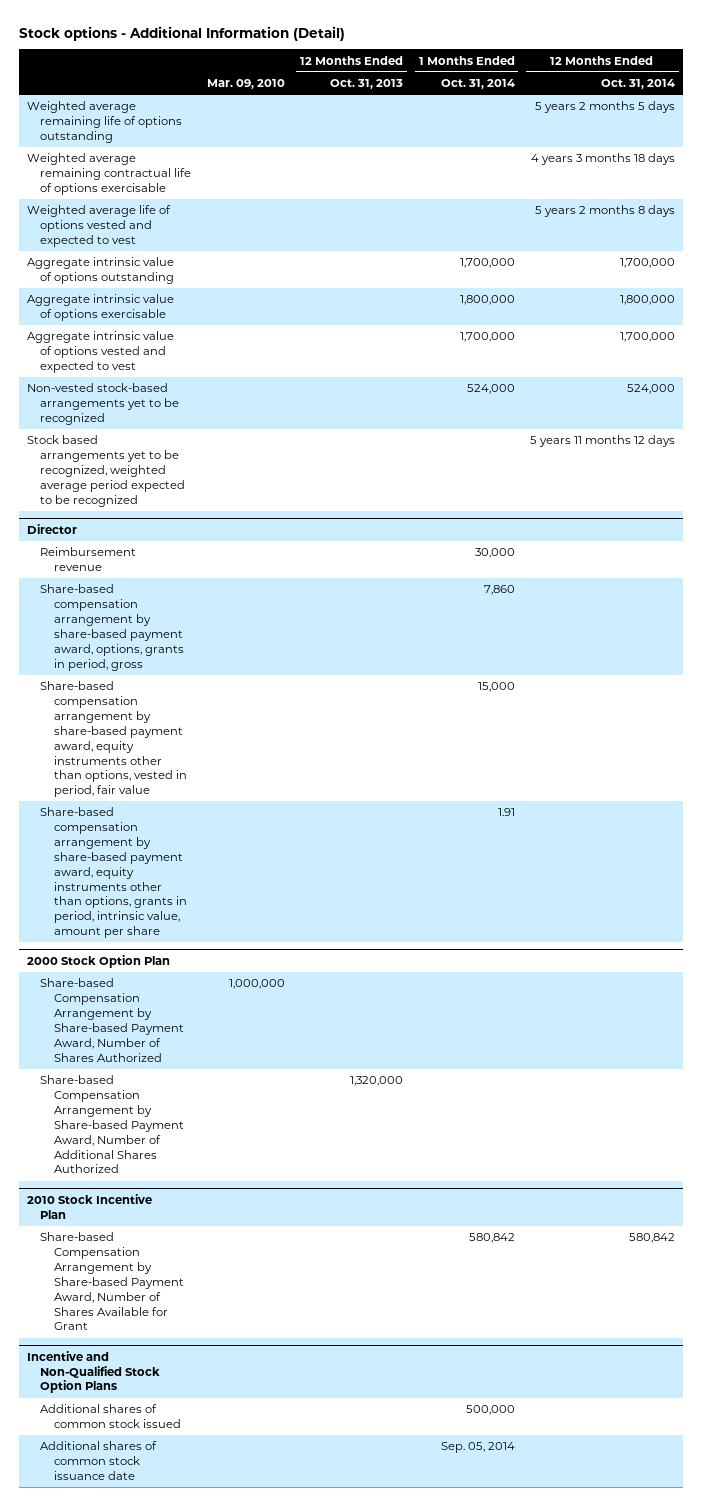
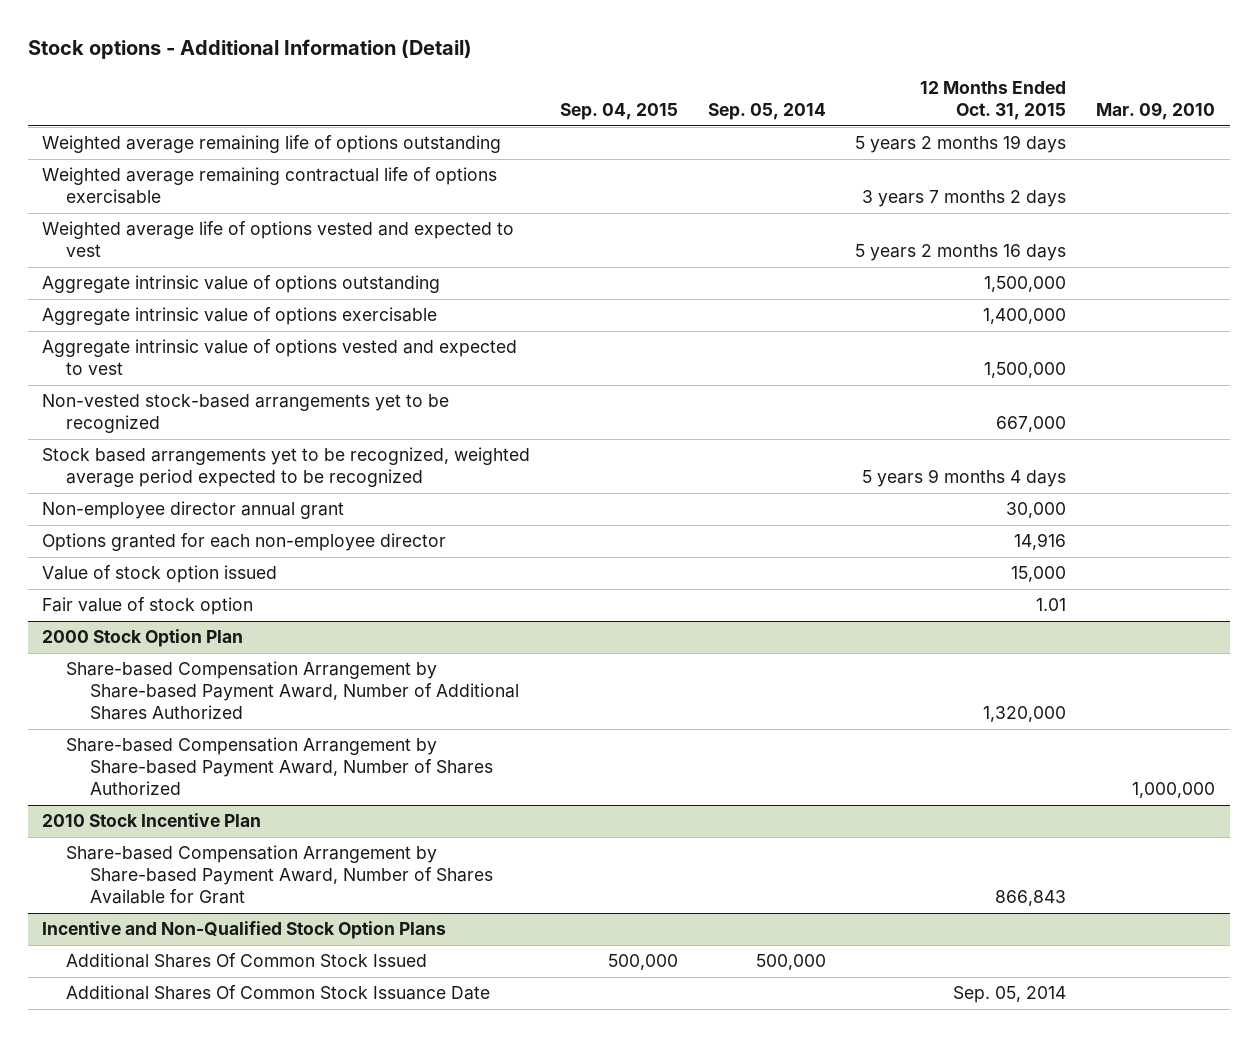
- | Mar. 09, 2010 | 12 Months Ended Oct. 31, 2013 | 1 Months Ended Oct. 31, 2014 | 12 Months Ended Oct. 31, 2014
+ | Sep. 04, 2015 | Sep. 05, 2014 | 12 Months Ended Oct. 31, 2015 | Mar. 09, 2010
- Director
- Reimbursement revenue | | | 30,000 |
- Share-based compensation arrangement by share-based payment award, options, grants in period, gross | | | 7,860 |
- Share-based compensation arrangement by share-based payment award, equity instruments other than options, vested in period, fair value | | | 15,000 |
- Share-based compensation arrangement by share-based payment award, equity instruments other than options, grants in period, intrinsic value, amount per share | | | 1.91 |
+ Non-employee director annual grant | | | 30,000 |
+ Options granted for each non-employee director | | | 14,916 |
+ Value of stock option issued | | | 15,000 |
+ Fair value of stock option | | | 1.01 |
@ 2000 Stock Option Plan
moved down: Share-based Compensation Arrangement by Share-based Payment Award, Number of Shares Authorized | | | | 1,000,000
@ Incentive and Non-Qualified Stock Option Plans
- Additional shares of common stock issued | | | 500,000 |
- Additional shares of common stock issuance date | | | Sep. 05, 2014 |
+ Additional Shares Of Common Stock Issued | 500,000 | 500,000 | |
+ Additional Shares Of Common Stock Issuance Date | | | Sep. 05, 2014 |

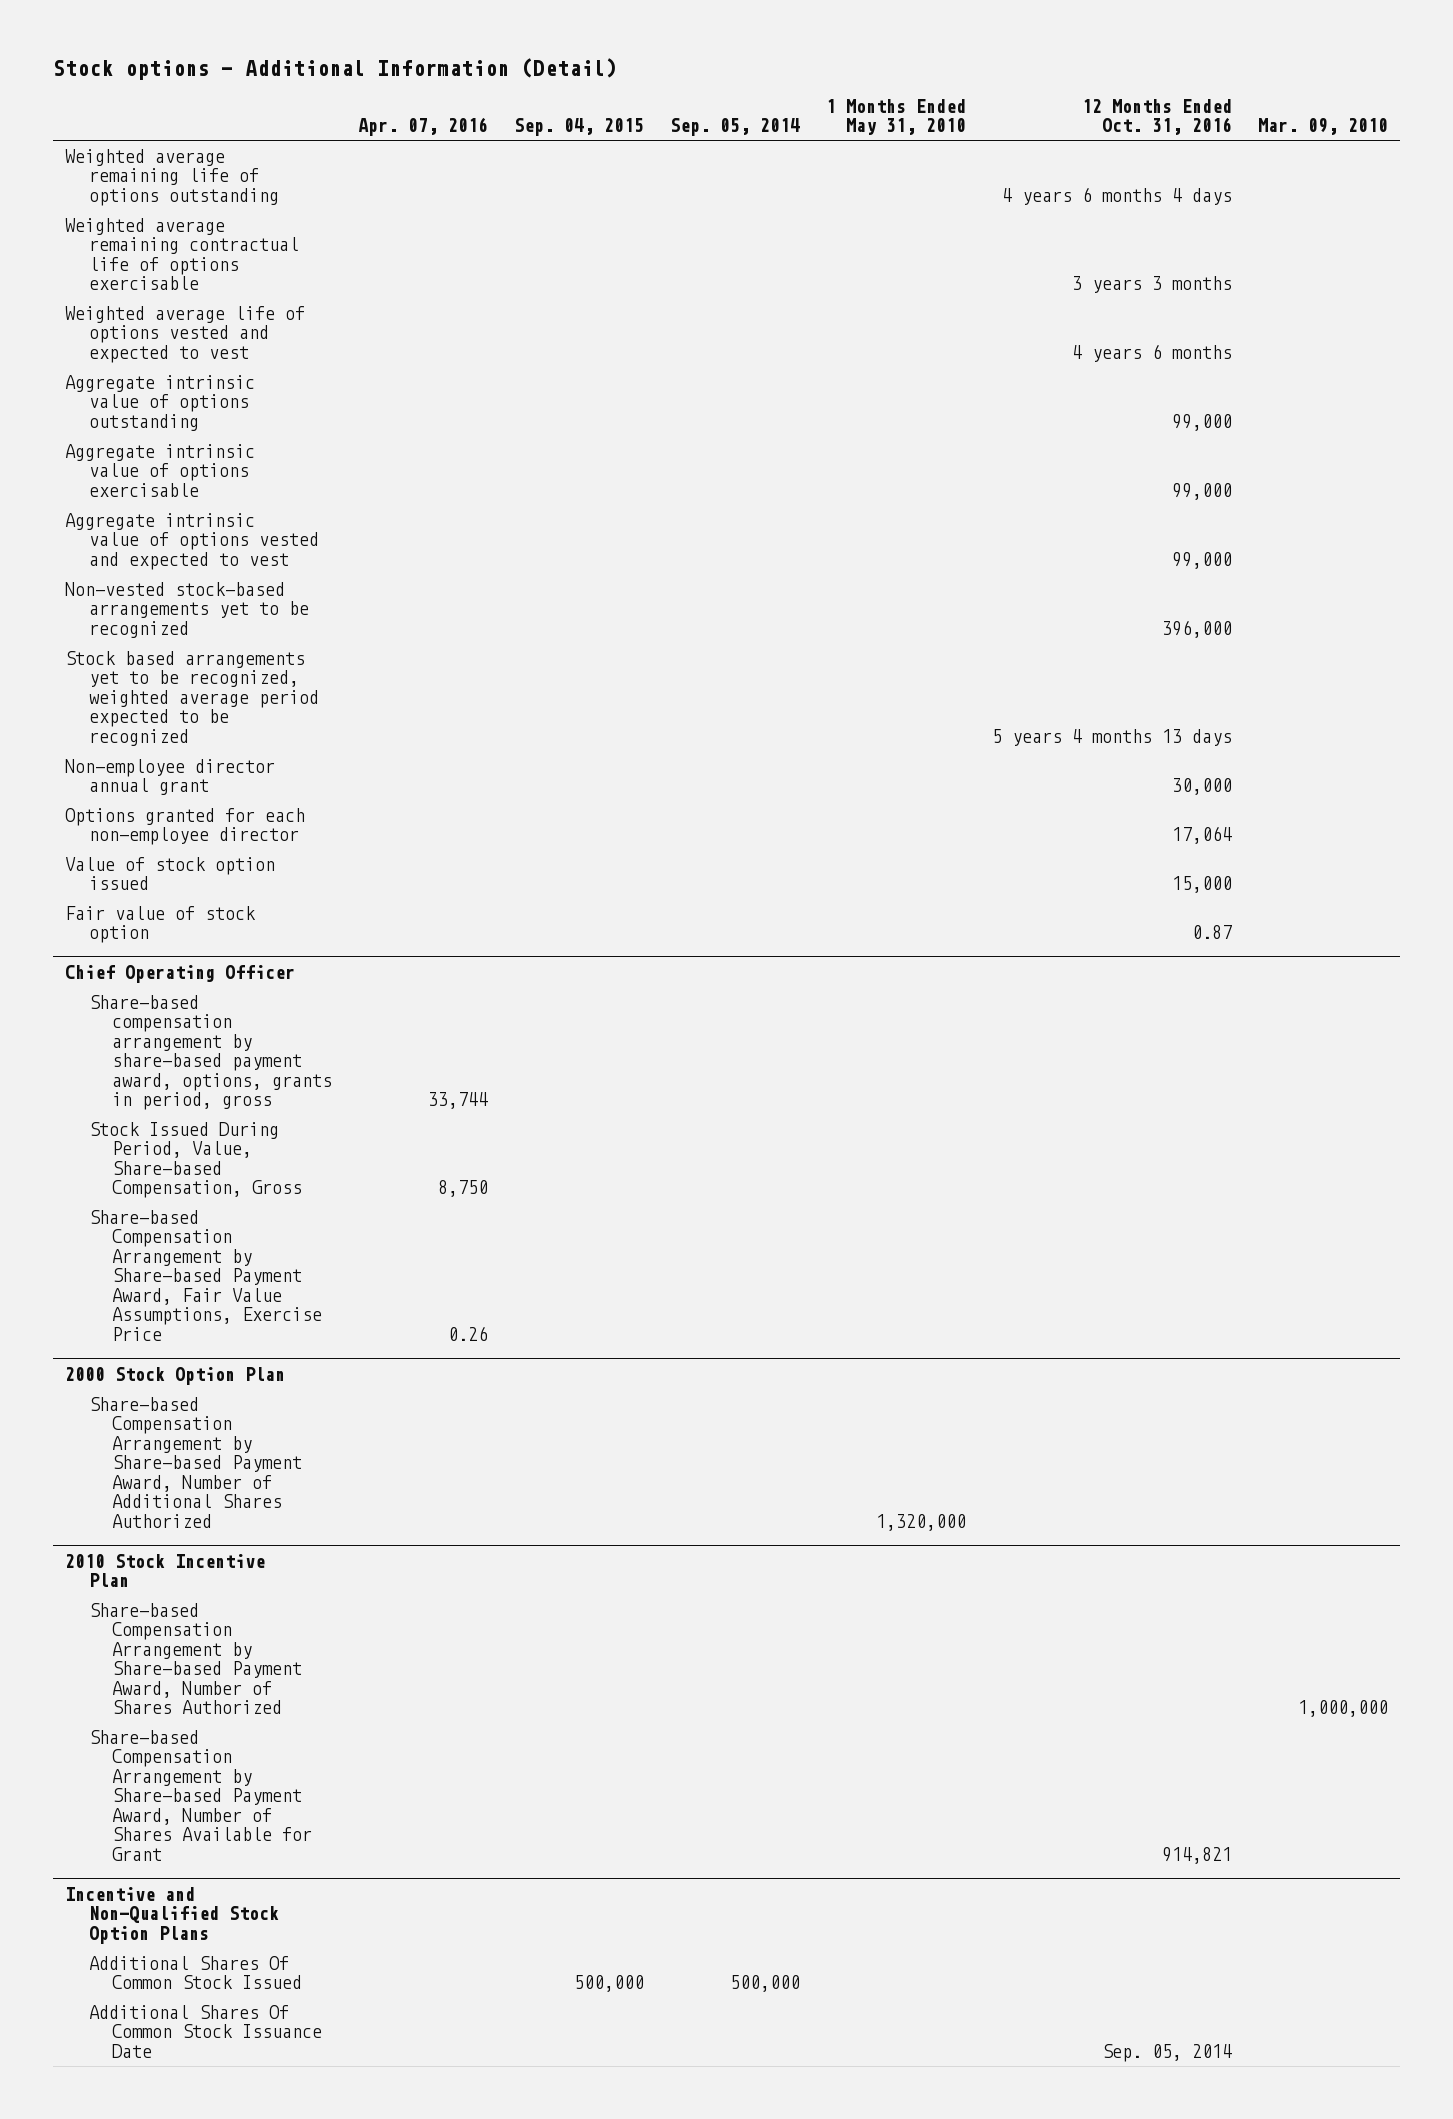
- | Sep. 04, 2015 | Sep. 05, 2014 | 12 Months Ended Oct. 31, 2015 | Mar. 09, 2010
+ | Apr. 07, 2016 | Sep. 04, 2015 | Sep. 05, 2014 | 1 Months Ended May 31, 2010 | 12 Months Ended Oct. 31, 2016 | Mar. 09, 2010
+ Chief Operating Officer
+ Share-based compensation arrangement by share-based payment award, options, grants in period, gross | 33,744 | | | | |
+ Stock Issued During Period, Value, Share-based Compensation, Gross | 8,750 | | | | |
+ Share-based Compensation Arrangement by Share-based Payment Award, Fair Value Assumptions, Exercise Price | 0.26 | | | | |
@ 2000 Stock Option Plan
- Share-based Compensation Arrangement by Share-based Payment Award, Number of Shares Authorized | | | | 1,000,000
@ 2010 Stock Incentive Plan
+ Share-based Compensation Arrangement by Share-based Payment Award, Number of Shares Authorized | | | | | | 1,000,000

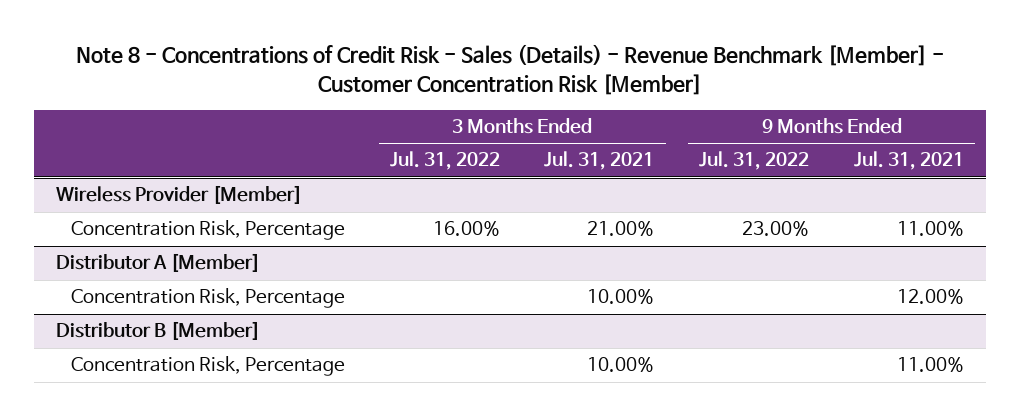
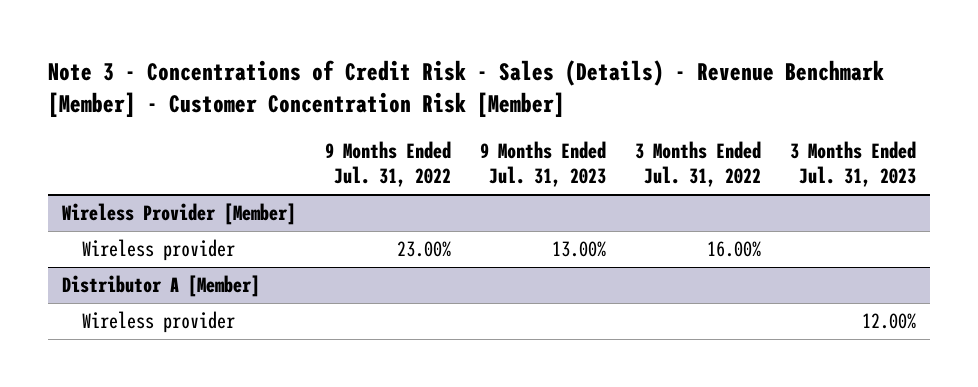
- Note 8 - Concentrations of Credit Risk - Sales (Details) - Revenue Benchmark [Member] - Customer Concentration Risk [Member]
+ Note 3 - Concentrations of Credit Risk - Sales (Details) - Revenue Benchmark [Member] - Customer Concentration Risk [Member]
- | 3 Months Ended Jul. 31, 2022 | 3 Months Ended Jul. 31, 2021 | 9 Months Ended Jul. 31, 2022 | 9 Months Ended Jul. 31, 2021
+ | 9 Months Ended Jul. 31, 2022 | 9 Months Ended Jul. 31, 2023 | 3 Months Ended Jul. 31, 2022 | 3 Months Ended Jul. 31, 2023
@ Wireless Provider [Member]
- Concentration Risk, Percentage | 16.00% | 21.00% | 23.00% | 11.00%
+ Wireless provider | 23.00% | 13.00% | 16.00% |
@ Distributor A [Member]
- Concentration Risk, Percentage | | 10.00% | | 12.00%
- Distributor B [Member]
- Concentration Risk, Percentage | | 10.00% | | 11.00%
@ Distributor A [Member]
+ Wireless provider | | | | 12.00%

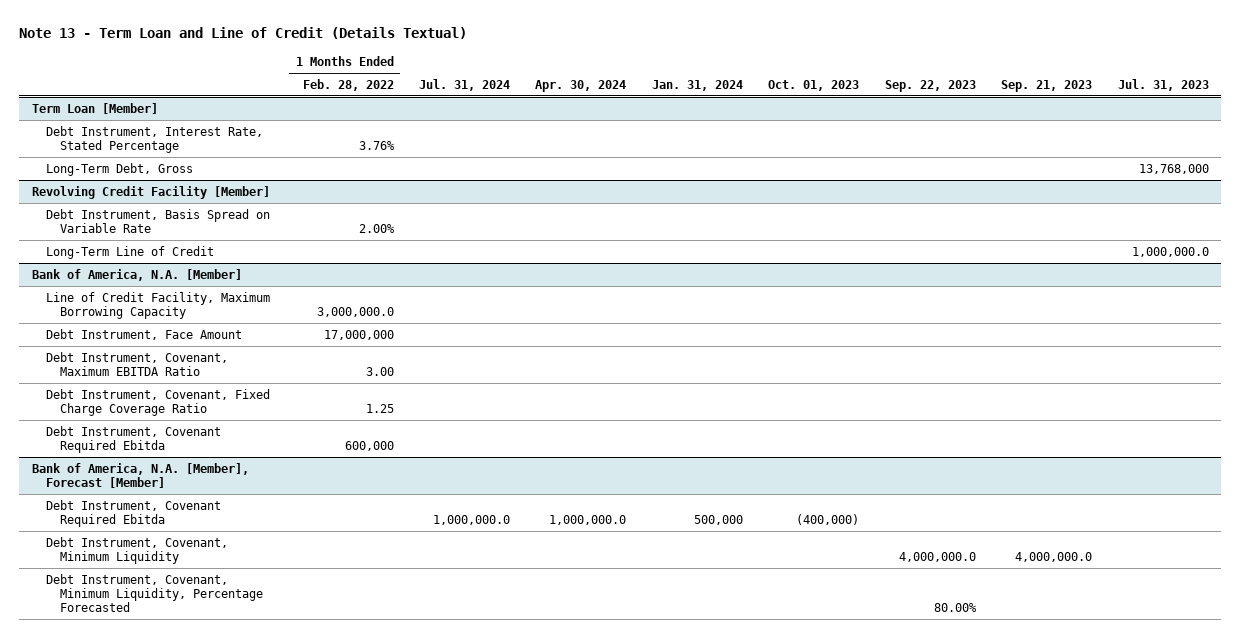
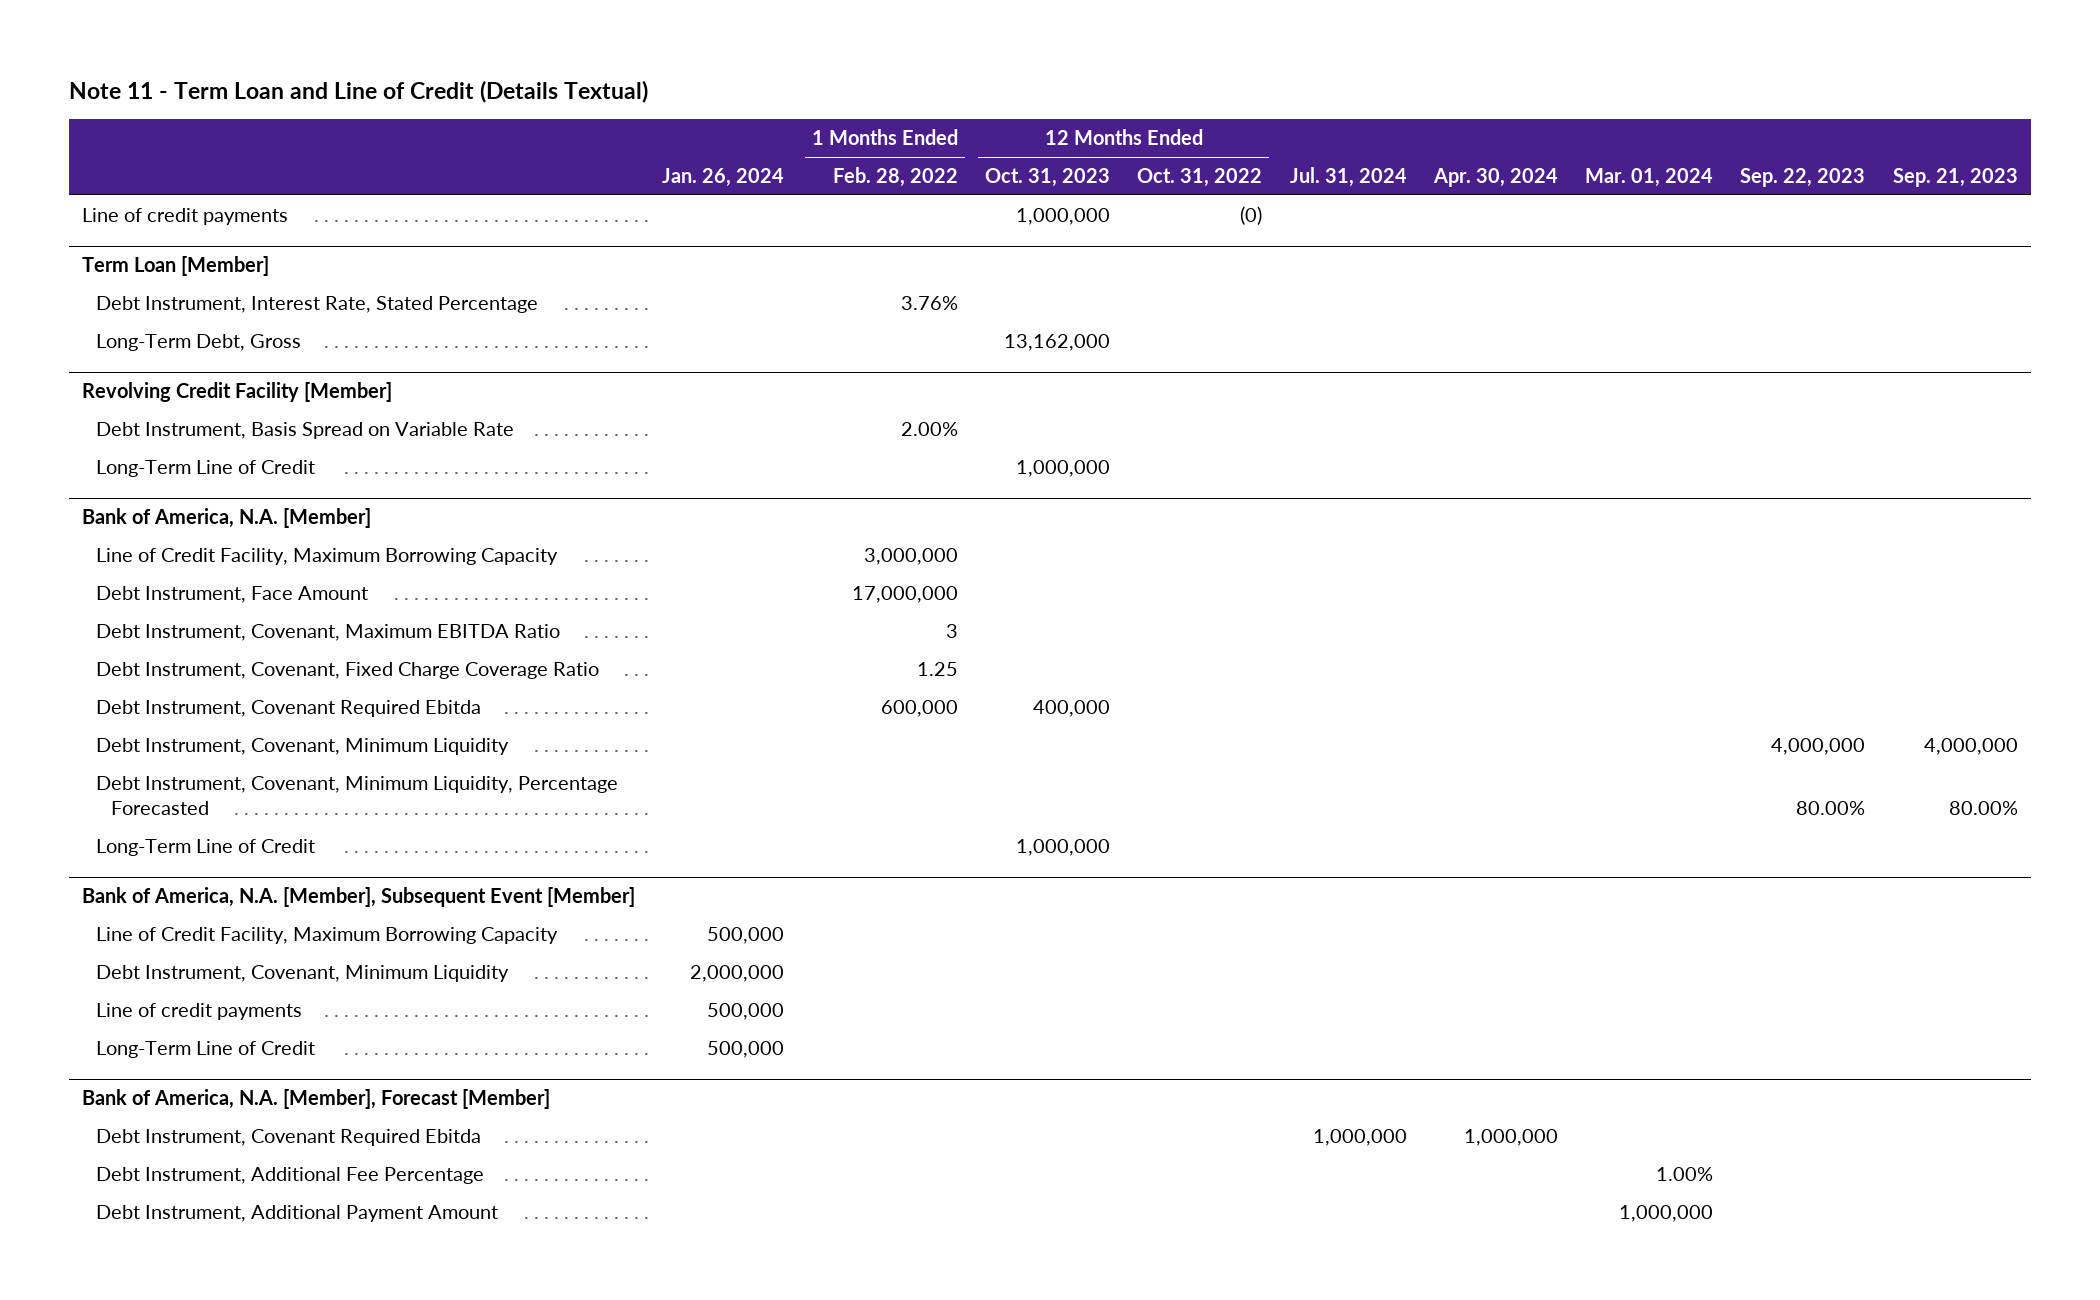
- Note 13 - Term Loan and Line of Credit (Details Textual)
+ Note 11 - Term Loan and Line of Credit (Details Textual)
- | 1 Months Ended Feb. 28, 2022 | Jul. 31, 2024 | Apr. 30, 2024 | Jan. 31, 2024 | Oct. 01, 2023 | Sep. 22, 2023 | Sep. 21, 2023 | Jul. 31, 2023
+ | Jan. 26, 2024 | 1 Months Ended Feb. 28, 2022 | 12 Months Ended Oct. 31, 2023 | 12 Months Ended Oct. 31, 2022 | Jul. 31, 2024 | Apr. 30, 2024 | Mar. 01, 2024 | Sep. 22, 2023 | Sep. 21, 2023
+ Line of credit payments | | | 1,000,000 | (0) | | | | |
@ Bank of America, N.A. [Member]
- Line of Credit Facility, Maximum Borrowing Capacity | 3,000,000.0 | | | | | | |
+ Line of Credit Facility, Maximum Borrowing Capacity | | 3,000,000 | | | | | | |
- Debt Instrument, Covenant, Maximum EBITDA Ratio | 3.00 | | | | | | |
+ Debt Instrument, Covenant, Maximum EBITDA Ratio | | 3 | | | | | | |
+ Debt Instrument, Covenant, Minimum Liquidity | | | | | | | | 4,000,000 | 4,000,000
+ Debt Instrument, Covenant, Minimum Liquidity, Percentage Forecasted | | | | | | | | 80.00% | 80.00%
+ Long-Term Line of Credit | | | 1,000,000 | | | | | |
+ Bank of America, N.A. [Member], Subsequent Event [Member]
+ Line of Credit Facility, Maximum Borrowing Capacity | 500,000 | | | | | | | |
+ Debt Instrument, Covenant, Minimum Liquidity | 2,000,000 | | | | | | | |
+ Line of credit payments | 500,000 | | | | | | | |
+ Long-Term Line of Credit | 500,000 | | | | | | | |
@ Bank of America, N.A. [Member], Forecast [Member]
- Debt Instrument, Covenant Required Ebitda | | 1,000,000.0 | 1,000,000.0 | 500,000 | (400,000) | | |
- Debt Instrument, Covenant, Minimum Liquidity | | | | | | 4,000,000.0 | 4,000,000.0 |
- Debt Instrument, Covenant, Minimum Liquidity, Percentage Forecasted | | | | | | 80.00% | |
+ Debt Instrument, Covenant Required Ebitda | | | | | 1,000,000 | 1,000,000 | | |
+ Debt Instrument, Additional Fee Percentage | | | | | | | 1.00% | |
+ Debt Instrument, Additional Payment Amount | | | | | | | 1,000,000 | |

